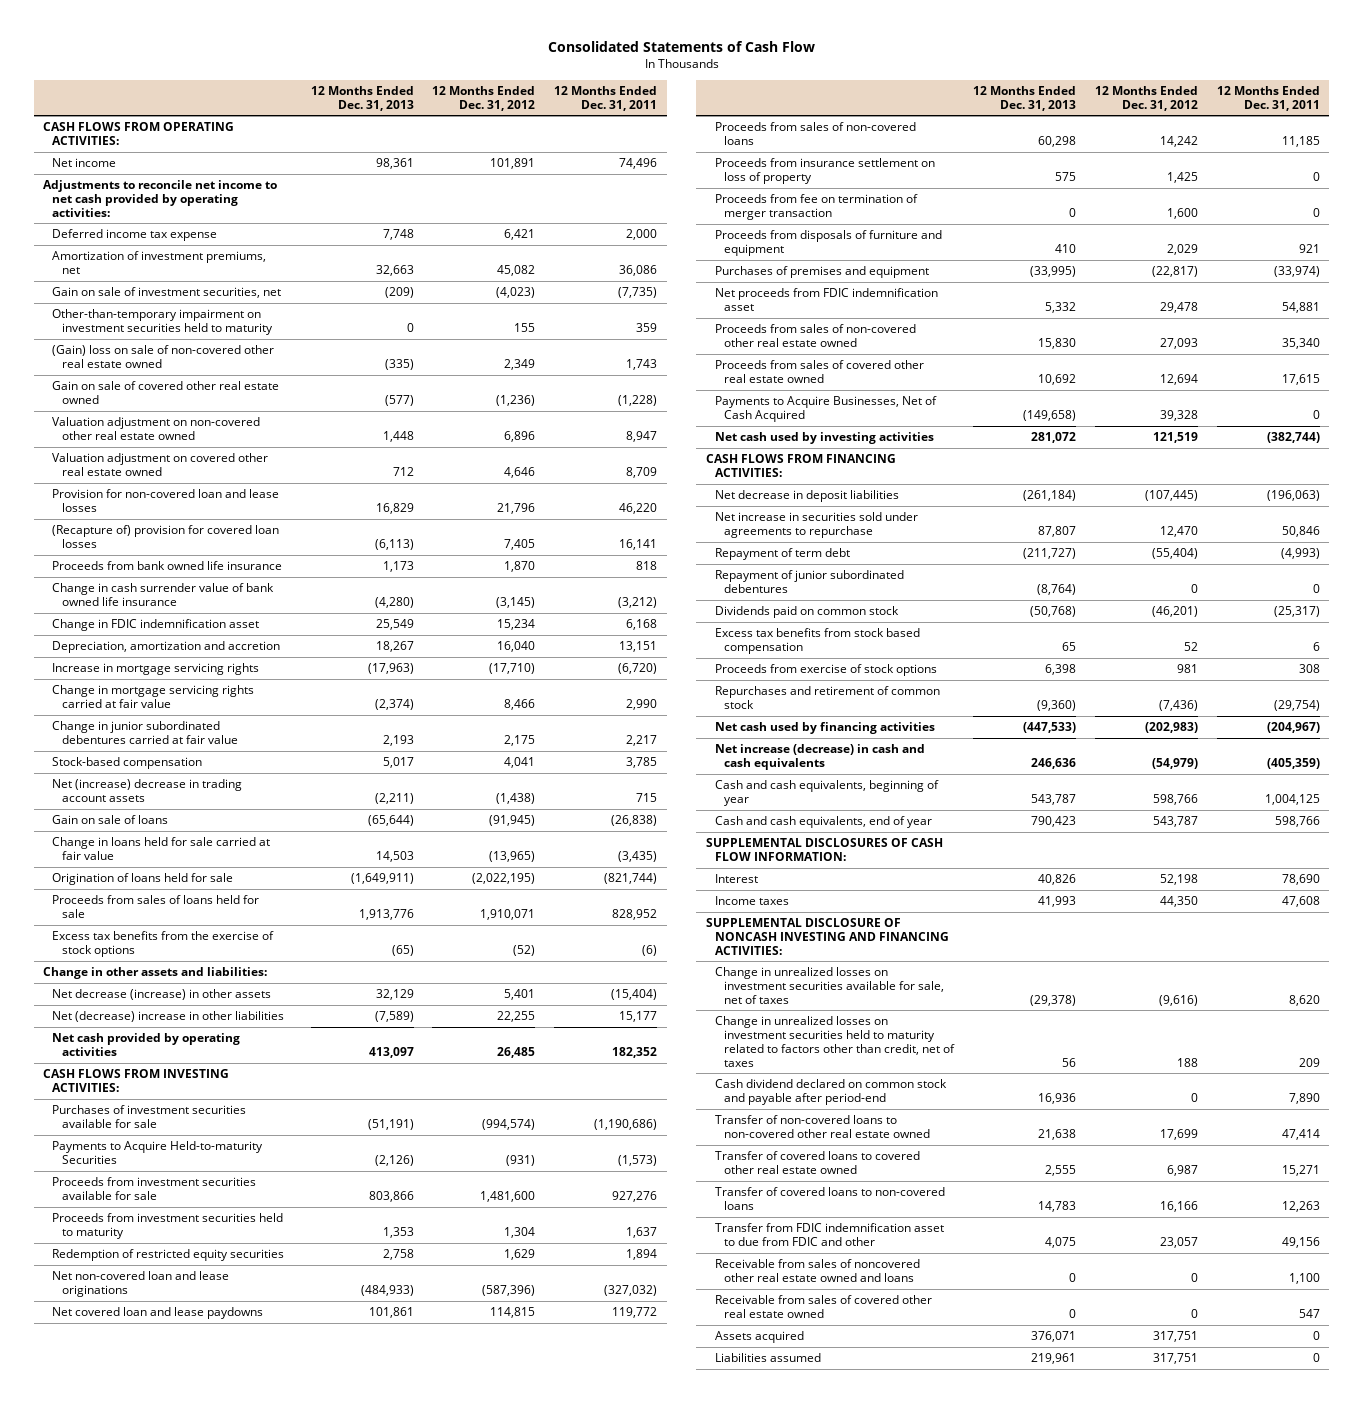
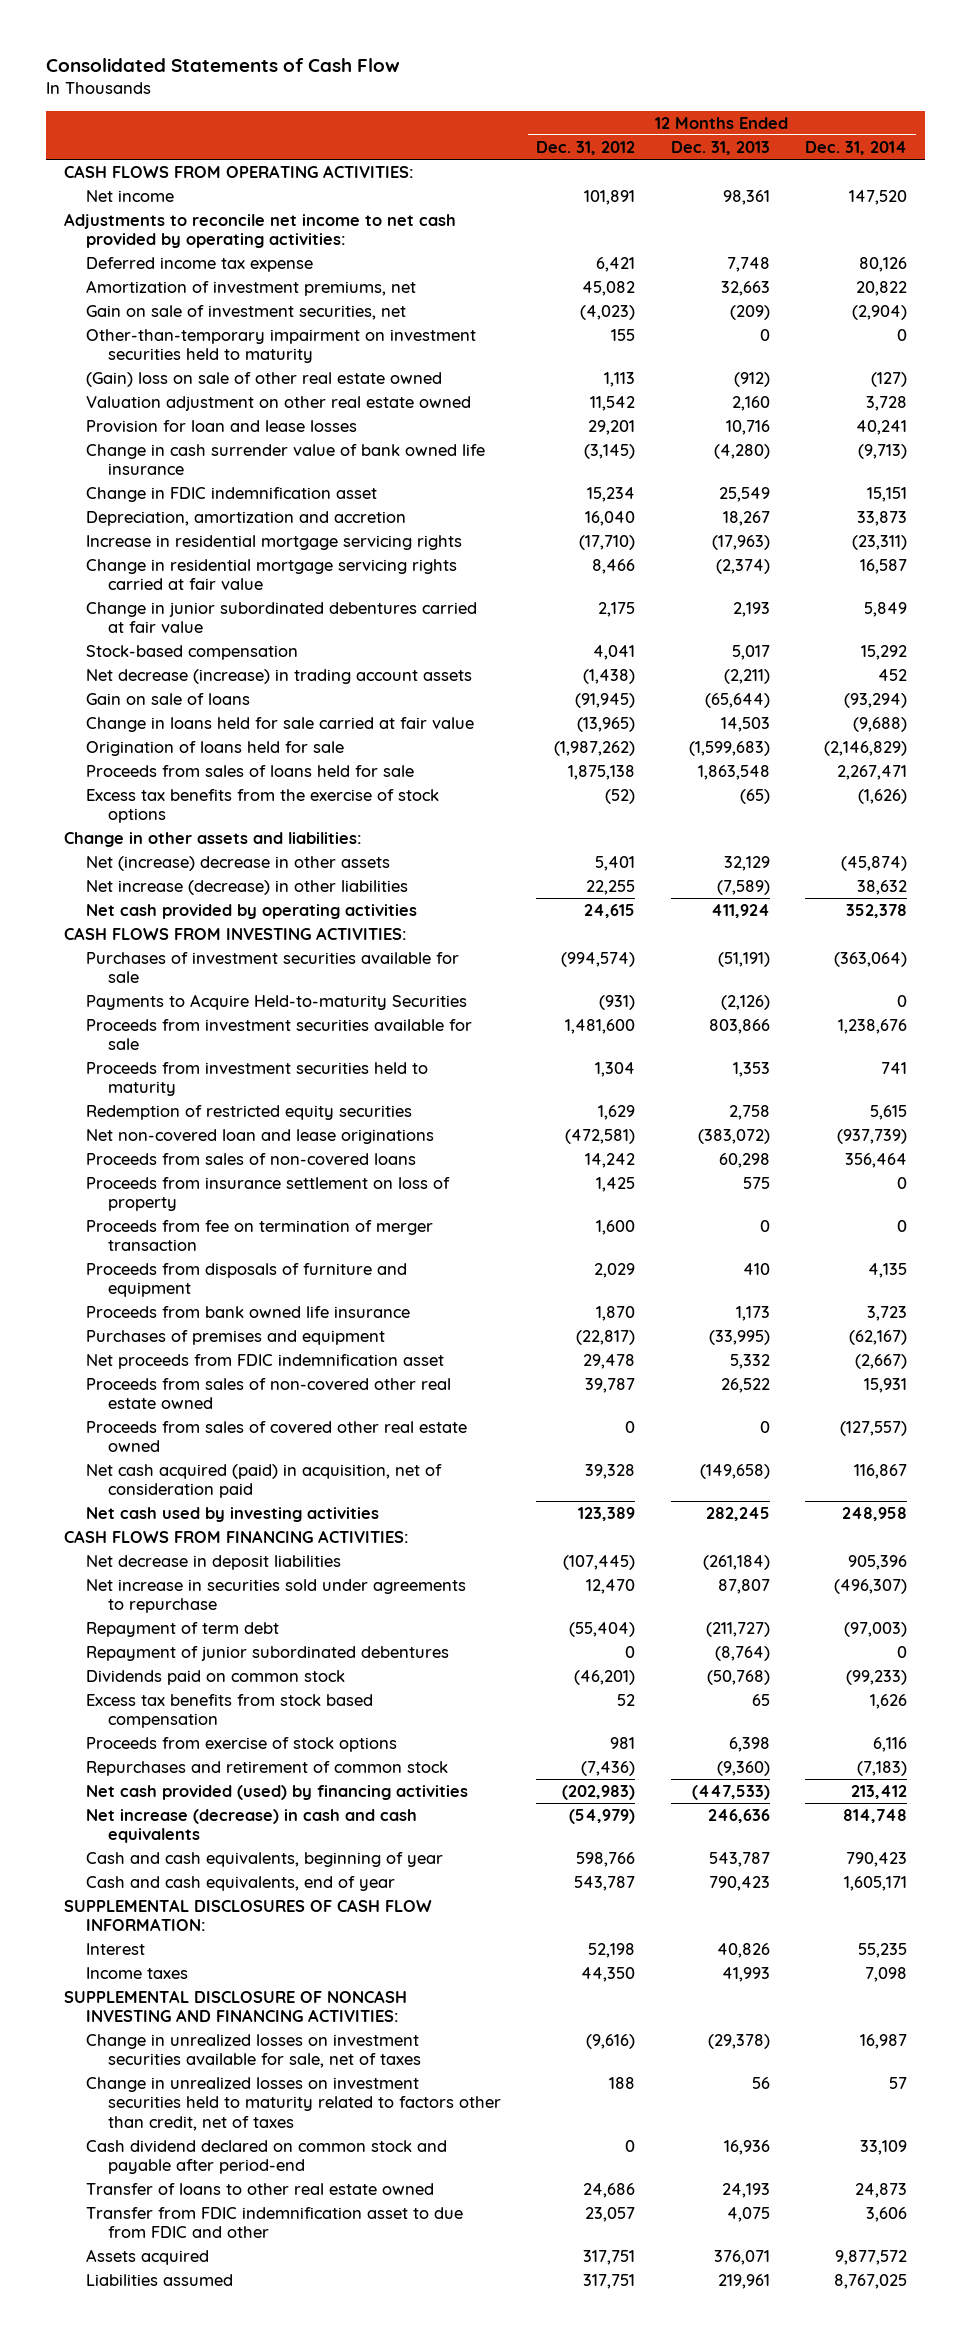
- | 12 Months Ended Dec. 31, 2013 | 12 Months Ended Dec. 31, 2012 | 12 Months Ended Dec. 31, 2011
+ | 12 Months Ended Dec. 31, 2012 | 12 Months Ended Dec. 31, 2013 | 12 Months Ended Dec. 31, 2014
- (Gain) loss on sale of non-covered other real estate owned | (335) | 2,349 | 1,743
- Gain on sale of covered other real estate owned | (577) | (1,236) | (1,228)
- Valuation adjustment on non-covered other real estate owned | 1,448 | 6,896 | 8,947
- Valuation adjustment on covered other real estate owned | 712 | 4,646 | 8,709
- Provision for non-covered loan and lease losses | 16,829 | 21,796 | 46,220
- (Recapture of) provision for covered loan losses | (6,113) | 7,405 | 16,141
+ (Gain) loss on sale of other real estate owned | 1,113 | (912) | (127)
+ Valuation adjustment on other real estate owned | 11,542 | 2,160 | 3,728
+ Provision for loan and lease losses | 29,201 | 10,716 | 40,241
- Increase in mortgage servicing rights | (17,963) | (17,710) | (6,720)
- Change in mortgage servicing rights carried at fair value | (2,374) | 8,466 | 2,990
+ Increase in residential mortgage servicing rights | (17,710) | (17,963) | (23,311)
+ Change in residential mortgage servicing rights carried at fair value | 8,466 | (2,374) | 16,587
- Net (increase) decrease in trading account assets | (2,211) | (1,438) | 715
+ Net decrease (increase) in trading account assets | (1,438) | (2,211) | 452
- Origination of loans held for sale | (1,649,911) | (2,022,195) | (821,744)
- Proceeds from sales of loans held for sale | 1,913,776 | 1,910,071 | 828,952
+ Origination of loans held for sale | (1,987,262) | (1,599,683) | (2,146,829)
+ Proceeds from sales of loans held for sale | 1,875,138 | 1,863,548 | 2,267,471
- Net decrease (increase) in other assets | 32,129 | 5,401 | (15,404)
- Net (decrease) increase in other liabilities | (7,589) | 22,255 | 15,177
- Net cash provided by operating activities | 413,097 | 26,485 | 182,352
+ Net (increase) decrease in other assets | 5,401 | 32,129 | (45,874)
+ Net increase (decrease) in other liabilities | 22,255 | (7,589) | 38,632
+ Net cash provided by operating activities | 24,615 | 411,924 | 352,378
- Net non-covered loan and lease originations | (484,933) | (587,396) | (327,032)
- Net covered loan and lease paydowns | 101,861 | 114,815 | 119,772
+ Net non-covered loan and lease originations | (472,581) | (383,072) | (937,739)
moved down: Proceeds from bank owned life insurance | 1,870 | 1,173 | 3,723
- Proceeds from sales of non-covered other real estate owned | 15,830 | 27,093 | 35,340
- Proceeds from sales of covered other real estate owned | 10,692 | 12,694 | 17,615
- Payments to Acquire Businesses, Net of Cash Acquired | (149,658) | 39,328 | 0
- Net cash used by investing activities | 281,072 | 121,519 | (382,744)
+ Proceeds from sales of non-covered other real estate owned | 39,787 | 26,522 | 15,931
+ Proceeds from sales of covered other real estate owned | 0 | 0 | (127,557)
+ Net cash acquired (paid) in acquisition, net of consideration paid | 39,328 | (149,658) | 116,867
+ Net cash used by investing activities | 123,389 | 282,245 | 248,958
- Net cash used by financing activities | (447,533) | (202,983) | (204,967)
+ Net cash provided (used) by financing activities | (202,983) | (447,533) | 213,412
- Transfer of non-covered loans to non-covered other real estate owned | 21,638 | 17,699 | 47,414
- Transfer of covered loans to covered other real estate owned | 2,555 | 6,987 | 15,271
- Transfer of covered loans to non-covered loans | 14,783 | 16,166 | 12,263
+ Transfer of loans to other real estate owned | 24,686 | 24,193 | 24,873
- Receivable from sales of noncovered other real estate owned and loans | 0 | 0 | 1,100
- Receivable from sales of covered other real estate owned | 0 | 0 | 547

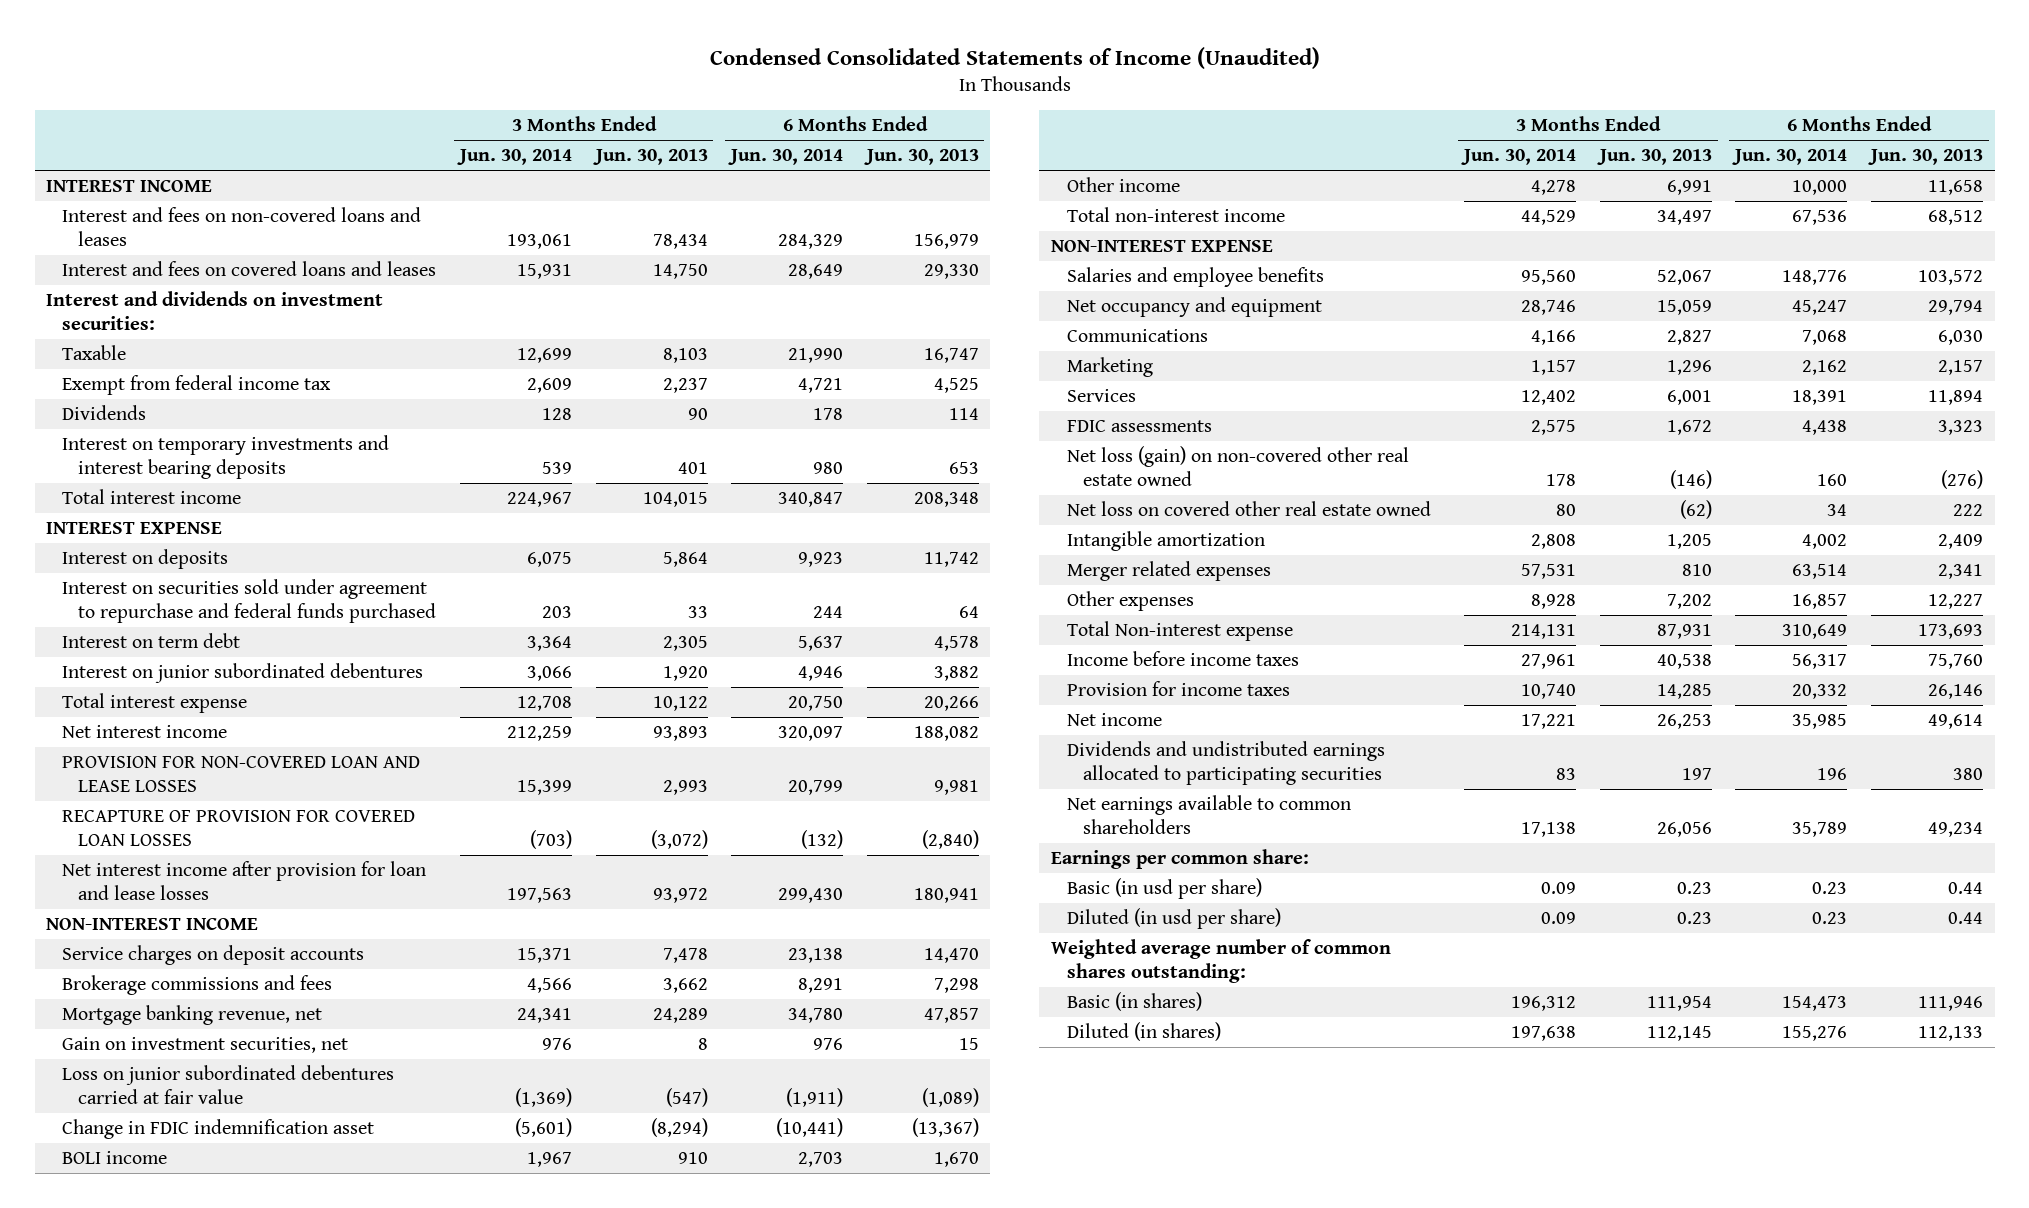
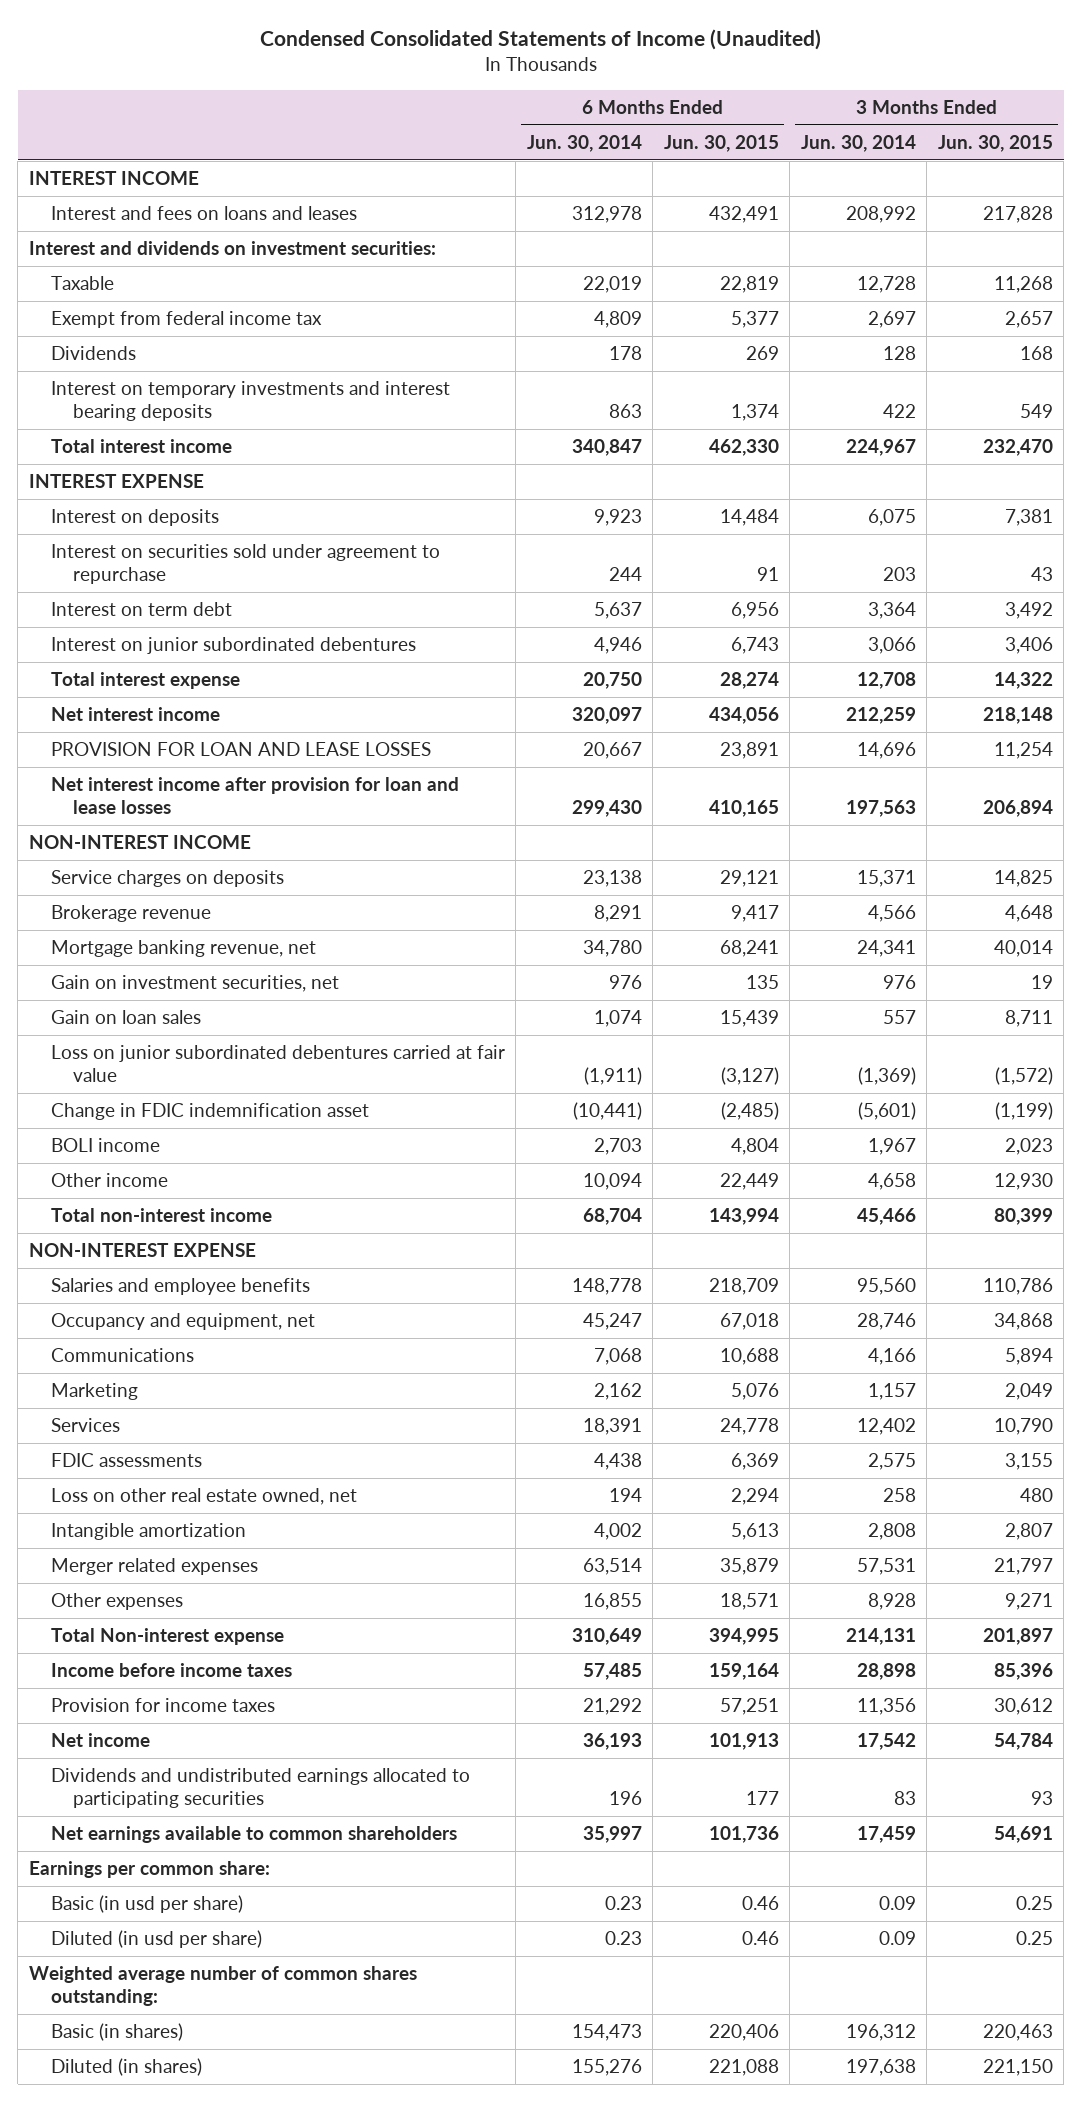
- | 3 Months Ended Jun. 30, 2014 | 3 Months Ended Jun. 30, 2013 | 6 Months Ended Jun. 30, 2014 | 6 Months Ended Jun. 30, 2013
+ | 6 Months Ended Jun. 30, 2014 | 6 Months Ended Jun. 30, 2015 | 3 Months Ended Jun. 30, 2014 | 3 Months Ended Jun. 30, 2015
- Interest and fees on non-covered loans and leases | 193,061 | 78,434 | 284,329 | 156,979
- Interest and fees on covered loans and leases | 15,931 | 14,750 | 28,649 | 29,330
+ Interest and fees on loans and leases | 312,978 | 432,491 | 208,992 | 217,828
- Taxable | 12,699 | 8,103 | 21,990 | 16,747
- Exempt from federal income tax | 2,609 | 2,237 | 4,721 | 4,525
+ Taxable | 22,019 | 22,819 | 12,728 | 11,268
+ Exempt from federal income tax | 4,809 | 5,377 | 2,697 | 2,657
- Interest on temporary investments and interest bearing deposits | 539 | 401 | 980 | 653
+ Interest on temporary investments and interest bearing deposits | 863 | 1,374 | 422 | 549
- Interest on securities sold under agreement to repurchase and federal funds purchased | 203 | 33 | 244 | 64
+ Interest on securities sold under agreement to repurchase | 244 | 91 | 203 | 43
- PROVISION FOR NON-COVERED LOAN AND LEASE LOSSES | 15,399 | 2,993 | 20,799 | 9,981
- RECAPTURE OF PROVISION FOR COVERED LOAN LOSSES | (703) | (3,072) | (132) | (2,840)
+ PROVISION FOR LOAN AND LEASE LOSSES | 20,667 | 23,891 | 14,696 | 11,254
- Service charges on deposit accounts | 15,371 | 7,478 | 23,138 | 14,470
- Brokerage commissions and fees | 4,566 | 3,662 | 8,291 | 7,298
+ Service charges on deposits | 23,138 | 29,121 | 15,371 | 14,825
+ Brokerage revenue | 8,291 | 9,417 | 4,566 | 4,648
+ Gain on loan sales | 1,074 | 15,439 | 557 | 8,711
- Other income | 4,278 | 6,991 | 10,000 | 11,658
- Total non-interest income | 44,529 | 34,497 | 67,536 | 68,512
+ Other income | 10,094 | 22,449 | 4,658 | 12,930
+ Total non-interest income | 68,704 | 143,994 | 45,466 | 80,399
- Salaries and employee benefits | 95,560 | 52,067 | 148,776 | 103,572
- Net occupancy and equipment | 28,746 | 15,059 | 45,247 | 29,794
+ Salaries and employee benefits | 148,778 | 218,709 | 95,560 | 110,786
+ Occupancy and equipment, net | 45,247 | 67,018 | 28,746 | 34,868
- Net loss (gain) on non-covered other real estate owned | 178 | (146) | 160 | (276)
- Net loss on covered other real estate owned | 80 | (62) | 34 | 222
+ Loss on other real estate owned, net | 194 | 2,294 | 258 | 480
- Other expenses | 8,928 | 7,202 | 16,857 | 12,227
+ Other expenses | 16,855 | 18,571 | 8,928 | 9,271
- Income before income taxes | 27,961 | 40,538 | 56,317 | 75,760
- Provision for income taxes | 10,740 | 14,285 | 20,332 | 26,146
- Net income | 17,221 | 26,253 | 35,985 | 49,614
+ Income before income taxes | 57,485 | 159,164 | 28,898 | 85,396
+ Provision for income taxes | 21,292 | 57,251 | 11,356 | 30,612
+ Net income | 36,193 | 101,913 | 17,542 | 54,784
- Net earnings available to common shareholders | 17,138 | 26,056 | 35,789 | 49,234
+ Net earnings available to common shareholders | 35,997 | 101,736 | 17,459 | 54,691

